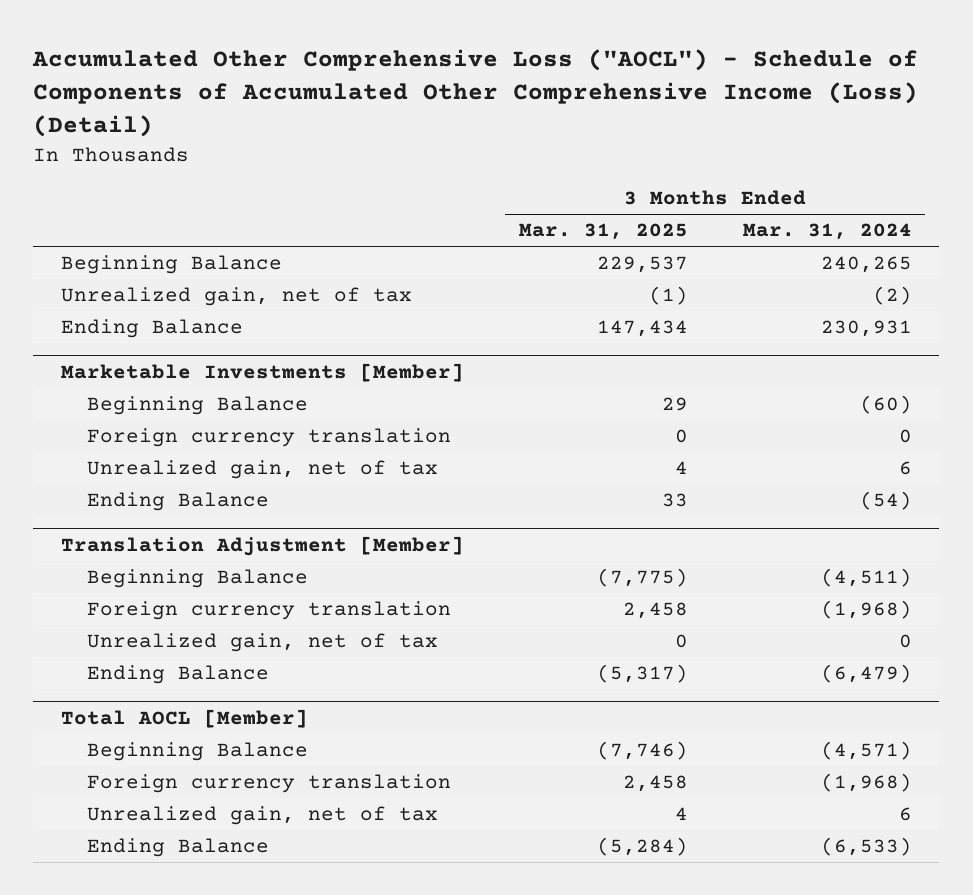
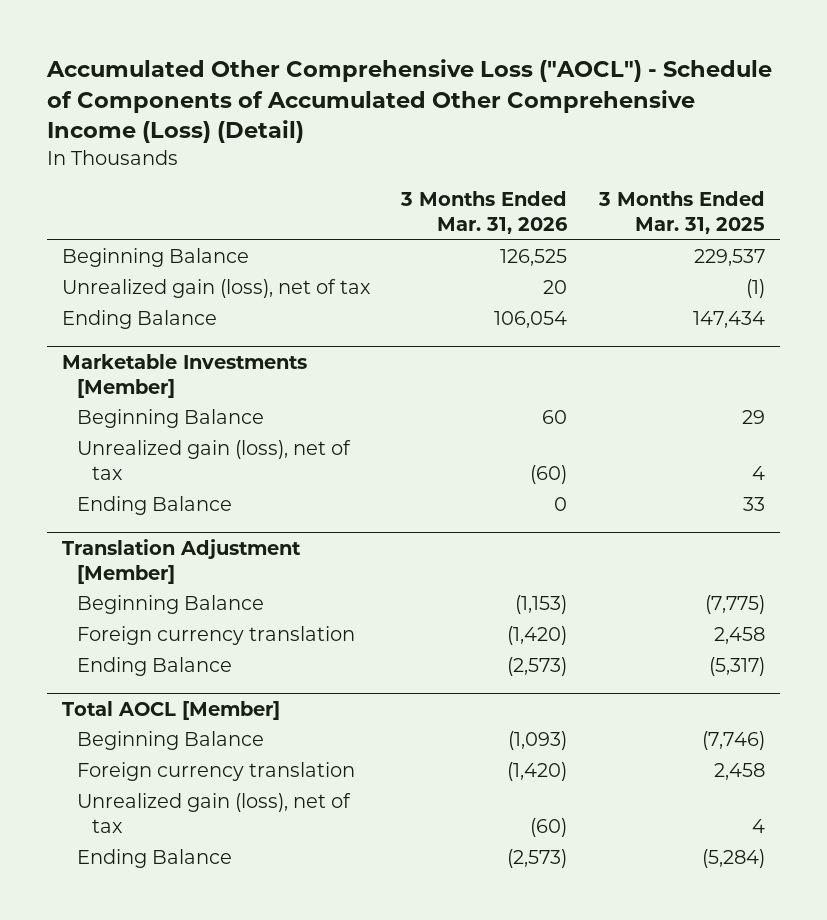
- | 3 Months Ended Mar. 31, 2025 | 3 Months Ended Mar. 31, 2024
+ | 3 Months Ended Mar. 31, 2026 | 3 Months Ended Mar. 31, 2025
- Unrealized gain, net of tax | (1) | (2)
+ Unrealized gain (loss), net of tax | 20 | (1)
@ Marketable Investments [Member]
- Foreign currency translation | 0 | 0
- Unrealized gain, net of tax | 4 | 6
+ Unrealized gain (loss), net of tax | (60) | 4
@ Translation Adjustment [Member]
- Unrealized gain, net of tax | 0 | 0
@ Total AOCL [Member]
- Unrealized gain, net of tax | 4 | 6
+ Unrealized gain (loss), net of tax | (60) | 4

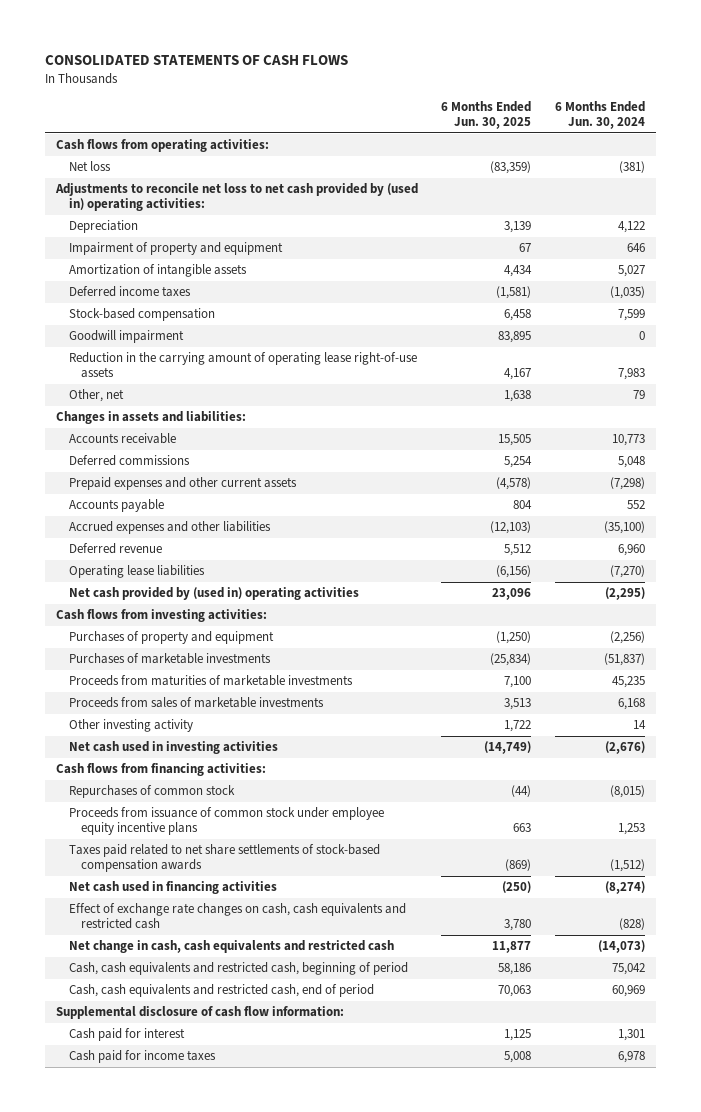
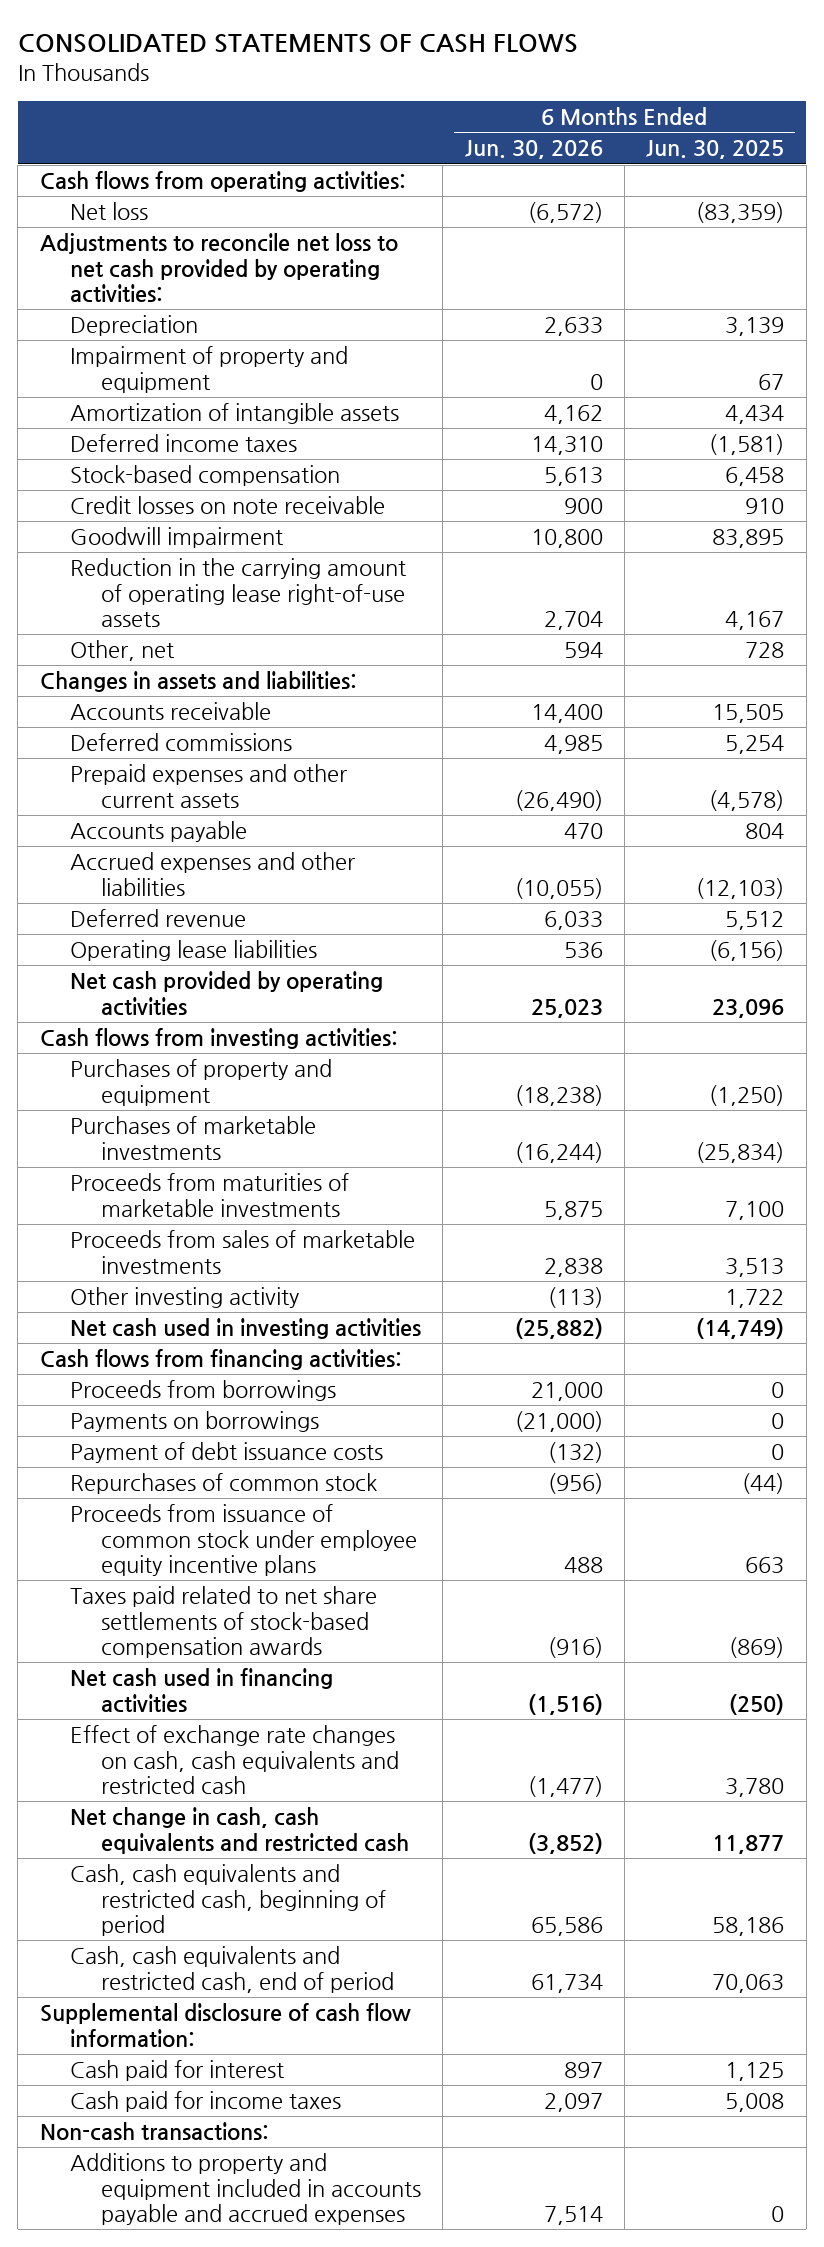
- | 6 Months Ended Jun. 30, 2025 | 6 Months Ended Jun. 30, 2024
+ | 6 Months Ended Jun. 30, 2026 | 6 Months Ended Jun. 30, 2025
- Adjustments to reconcile net loss to net cash provided by (used in) operating activities:
+ Adjustments to reconcile net loss to net cash provided by operating activities:
+ Credit losses on note receivable | 900 | 910
- Other, net | 1,638 | 79
+ Other, net | 594 | 728
- Net cash provided by (used in) operating activities | 23,096 | (2,295)
+ Net cash provided by operating activities | 25,023 | 23,096
+ Proceeds from borrowings | 21,000 | 0
+ Payments on borrowings | (21,000) | 0
+ Payment of debt issuance costs | (132) | 0
+ Non-cash transactions:
+ Additions to property and equipment included in accounts payable and accrued expenses | 7,514 | 0

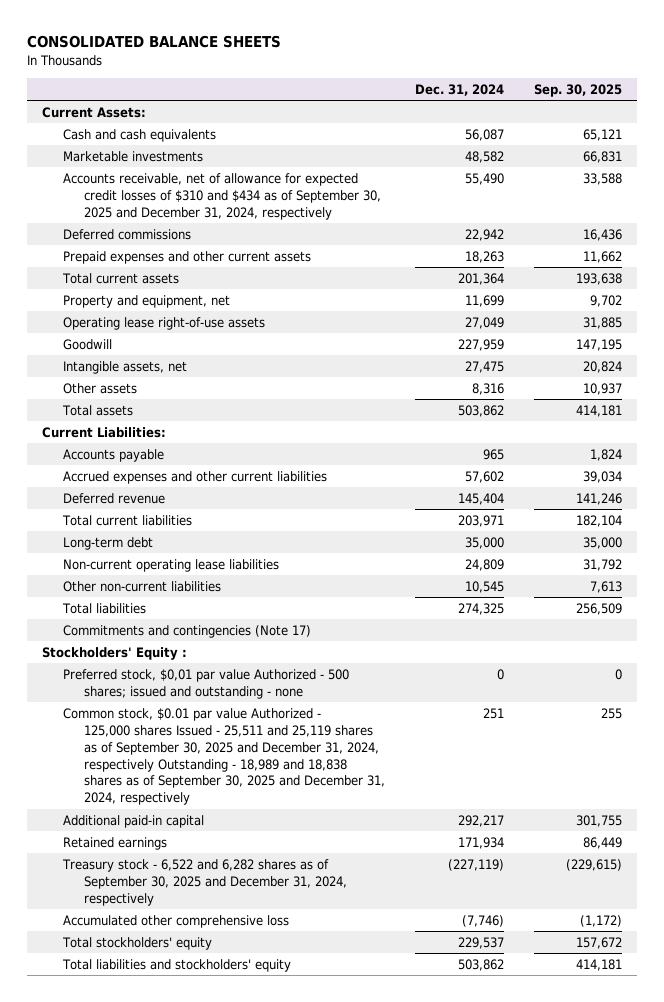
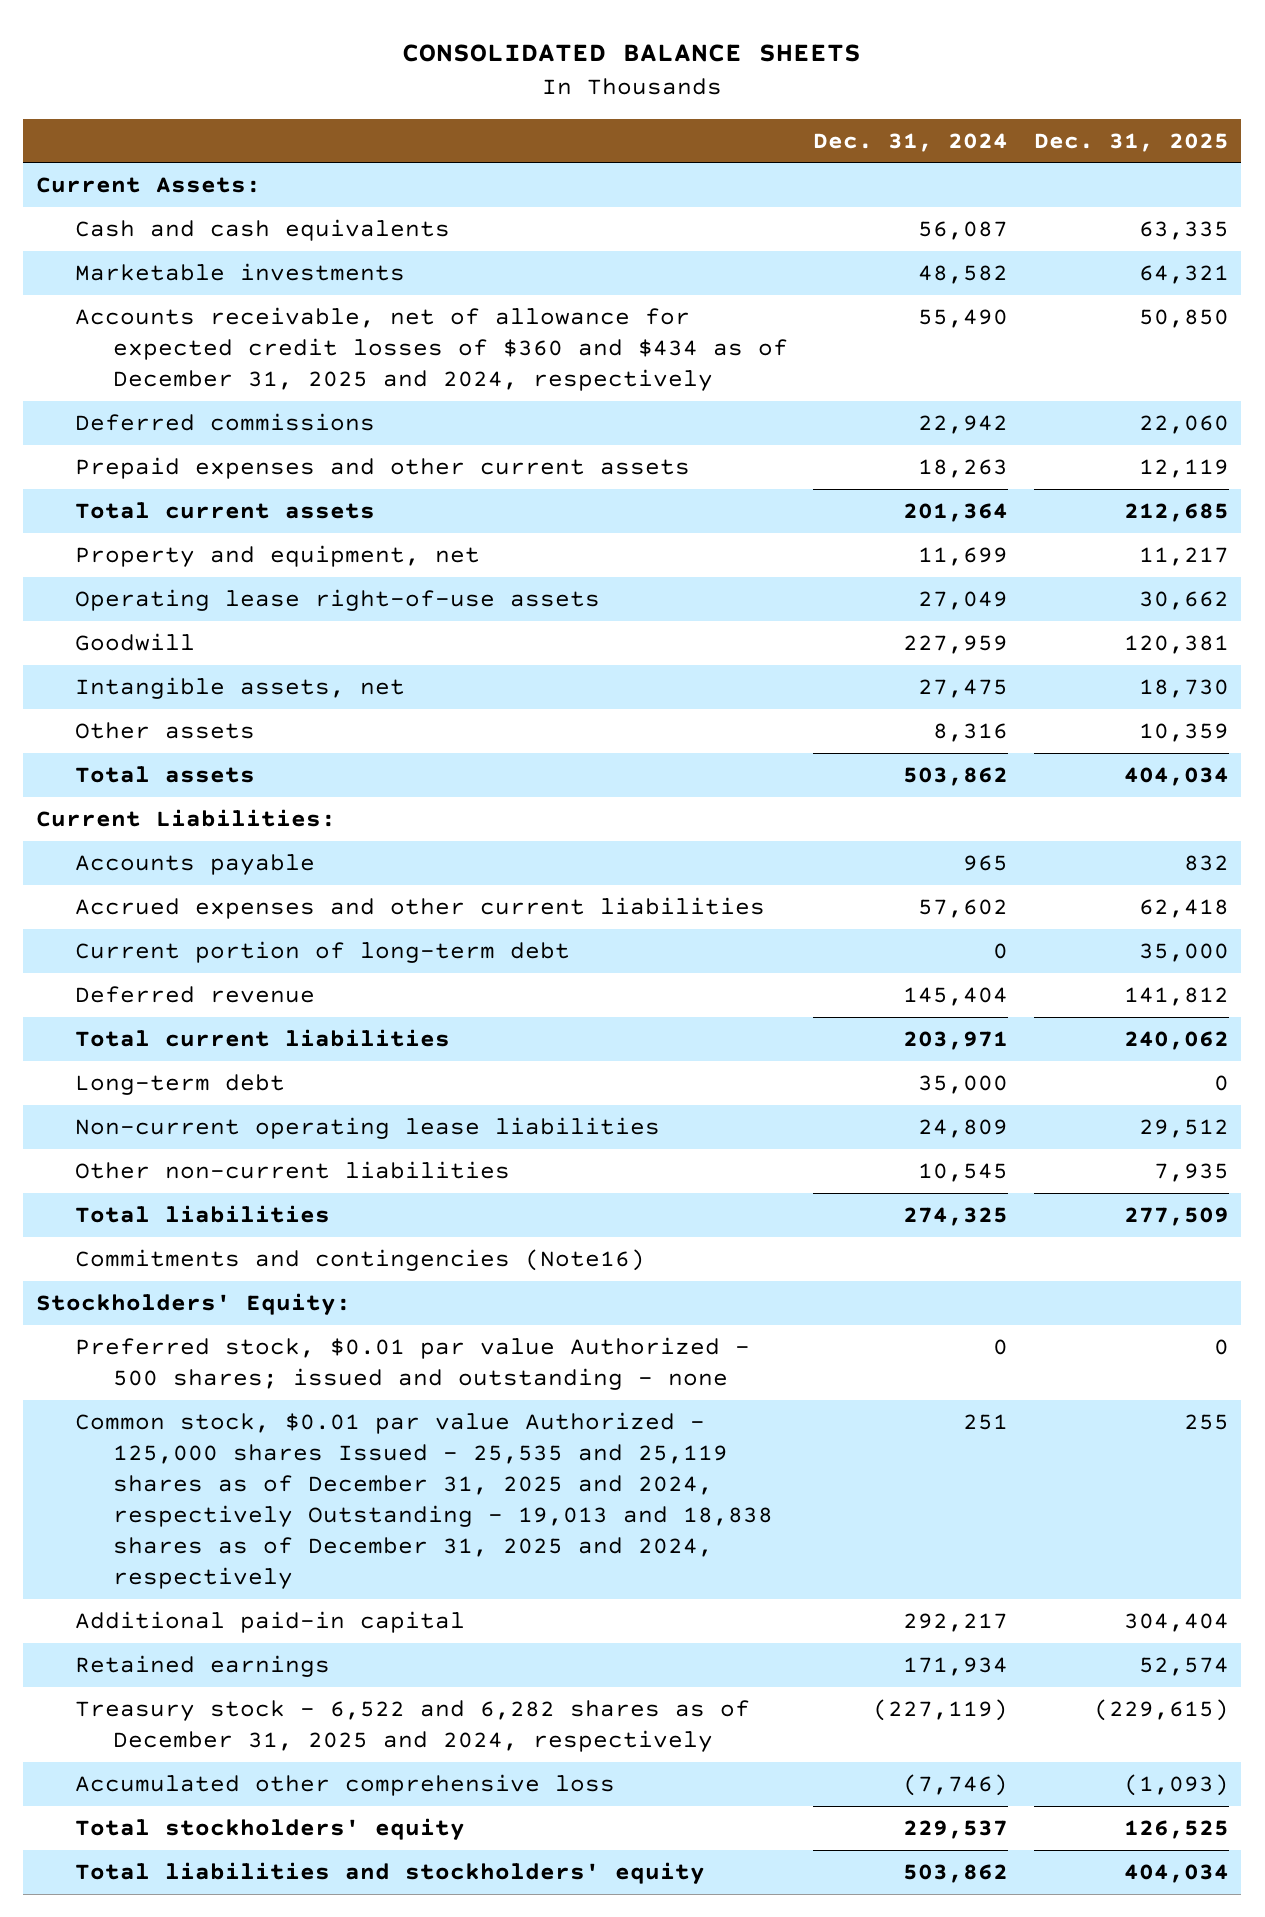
- | Dec. 31, 2024 | Sep. 30, 2025
+ | Dec. 31, 2024 | Dec. 31, 2025
- Accounts receivable, net of allowance for expected credit losses of $310 and $434 as of September 30, 2025 and December 31, 2024, respectively | 55,490 | 33,588
+ Accounts receivable, net of allowance for expected credit losses of $360 and $434 as of December 31, 2025 and 2024, respectively | 55,490 | 50,850
+ Current portion of long-term debt | 0 | 35,000
- Commitments and contingencies (Note 17)
- Stockholders' Equity :
- Preferred stock, $0,01 par value Authorized - 500 shares; issued and outstanding - none | 0 | 0
- Common stock, $0.01 par value Authorized - 125,000 shares Issued - 25,511 and 25,119 shares as of September 30, 2025 and December 31, 2024, respectively Outstanding - 18,989 and 18,838 shares as of September 30, 2025 and December 31, 2024, respectively | 251 | 255
+ Commitments and contingencies (Note16)
+ Stockholders' Equity:
+ Preferred stock, $0.01 par value Authorized - 500 shares; issued and outstanding - none | 0 | 0
+ Common stock, $0.01 par value Authorized - 125,000 shares Issued - 25,535 and 25,119 shares as of December 31, 2025 and 2024, respectively Outstanding - 19,013 and 18,838 shares as of December 31, 2025 and 2024, respectively | 251 | 255
- Treasury stock - 6,522 and 6,282 shares as of September 30, 2025 and December 31, 2024, respectively | (227,119) | (229,615)
+ Treasury stock - 6,522 and 6,282 shares as of December 31, 2025 and 2024, respectively | (227,119) | (229,615)

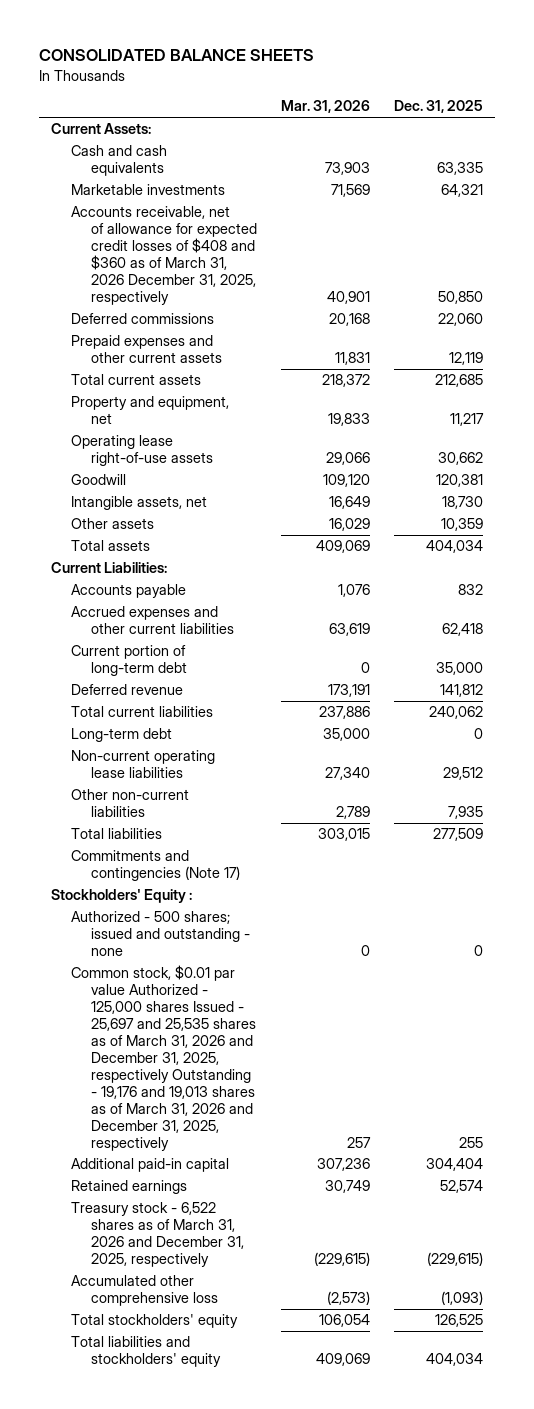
- | Dec. 31, 2024 | Dec. 31, 2025
+ | Mar. 31, 2026 | Dec. 31, 2025
- Accounts receivable, net of allowance for expected credit losses of $360 and $434 as of December 31, 2025 and 2024, respectively | 55,490 | 50,850
+ Accounts receivable, net of allowance for expected credit losses of $408 and $360 as of March 31, 2026 December 31, 2025, respectively | 40,901 | 50,850
- Commitments and contingencies (Note16)
- Stockholders' Equity:
- Preferred stock, $0.01 par value Authorized - 500 shares; issued and outstanding - none | 0 | 0
- Common stock, $0.01 par value Authorized - 125,000 shares Issued - 25,535 and 25,119 shares as of December 31, 2025 and 2024, respectively Outstanding - 19,013 and 18,838 shares as of December 31, 2025 and 2024, respectively | 251 | 255
+ Commitments and contingencies (Note 17)
+ Stockholders' Equity :
+ Authorized - 500 shares; issued and outstanding - none | 0 | 0
+ Common stock, $0.01 par value Authorized - 125,000 shares Issued - 25,697 and 25,535 shares as of March 31, 2026 and December 31, 2025, respectively Outstanding - 19,176 and 19,013 shares as of March 31, 2026 and December 31, 2025, respectively | 257 | 255
- Treasury stock - 6,522 and 6,282 shares as of December 31, 2025 and 2024, respectively | (227,119) | (229,615)
+ Treasury stock - 6,522 shares as of March 31, 2026 and December 31, 2025, respectively | (229,615) | (229,615)

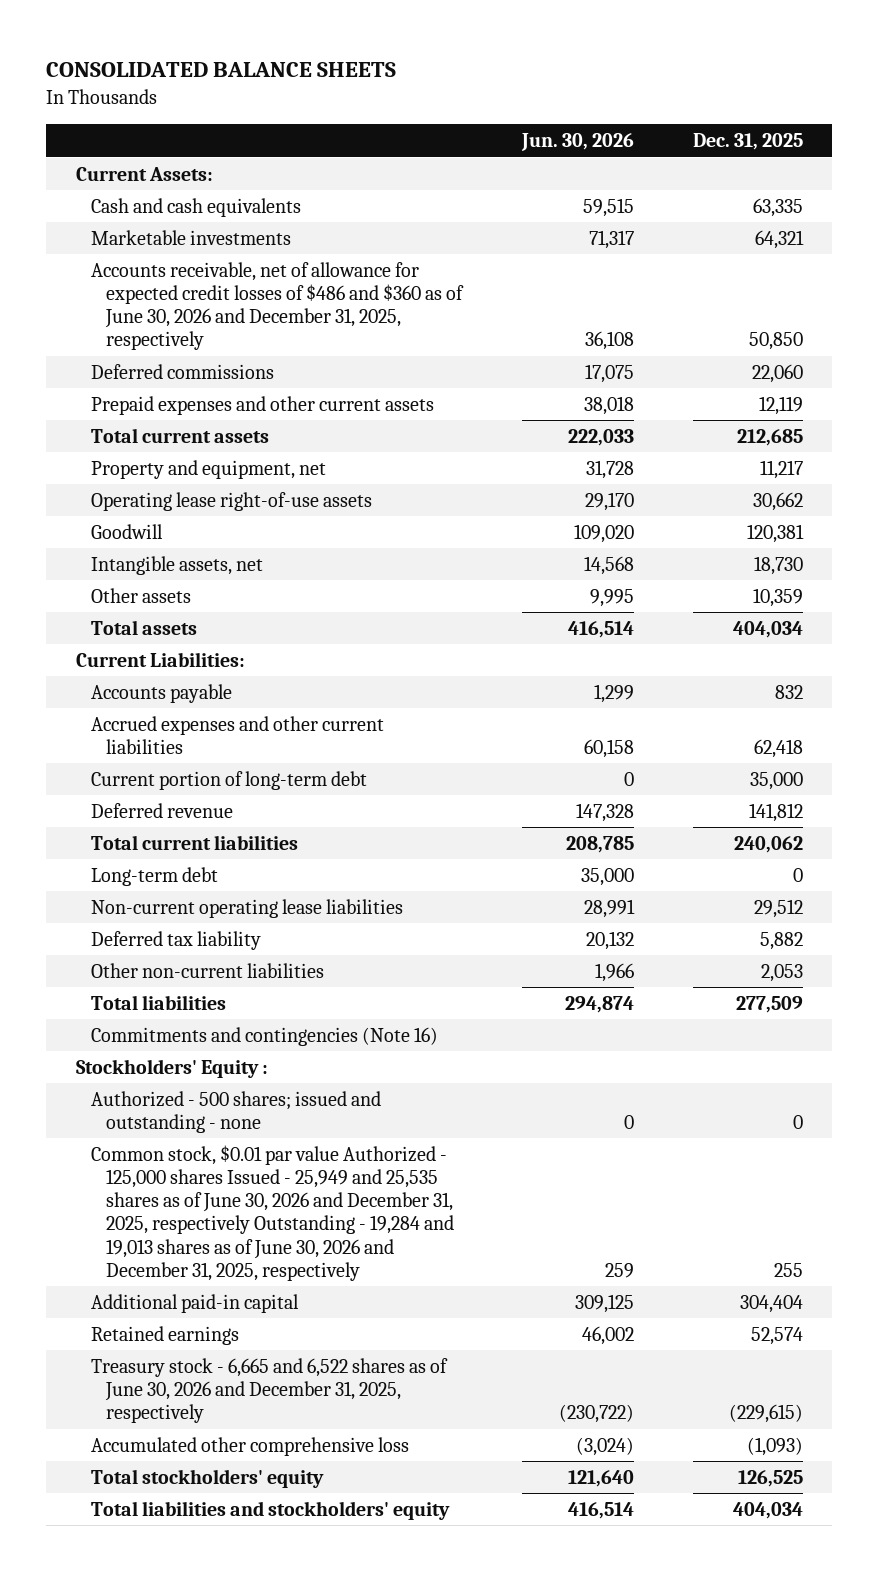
- | Mar. 31, 2026 | Dec. 31, 2025
+ | Jun. 30, 2026 | Dec. 31, 2025
- Accounts receivable, net of allowance for expected credit losses of $408 and $360 as of March 31, 2026 December 31, 2025, respectively | 40,901 | 50,850
+ Accounts receivable, net of allowance for expected credit losses of $486 and $360 as of June 30, 2026 and December 31, 2025, respectively | 36,108 | 50,850
- Other non-current liabilities | 2,789 | 7,935
+ Deferred tax liability | 20,132 | 5,882
+ Other non-current liabilities | 1,966 | 2,053
- Commitments and contingencies (Note 17)
+ Commitments and contingencies (Note 16)
- Common stock, $0.01 par value Authorized - 125,000 shares Issued - 25,697 and 25,535 shares as of March 31, 2026 and December 31, 2025, respectively Outstanding - 19,176 and 19,013 shares as of March 31, 2026 and December 31, 2025, respectively | 257 | 255
+ Common stock, $0.01 par value Authorized - 125,000 shares Issued - 25,949 and 25,535 shares as of June 30, 2026 and December 31, 2025, respectively Outstanding - 19,284 and 19,013 shares as of June 30, 2026 and December 31, 2025, respectively | 259 | 255
- Treasury stock - 6,522 shares as of March 31, 2026 and December 31, 2025, respectively | (229,615) | (229,615)
+ Treasury stock - 6,665 and 6,522 shares as of June 30, 2026 and December 31, 2025, respectively | (230,722) | (229,615)

